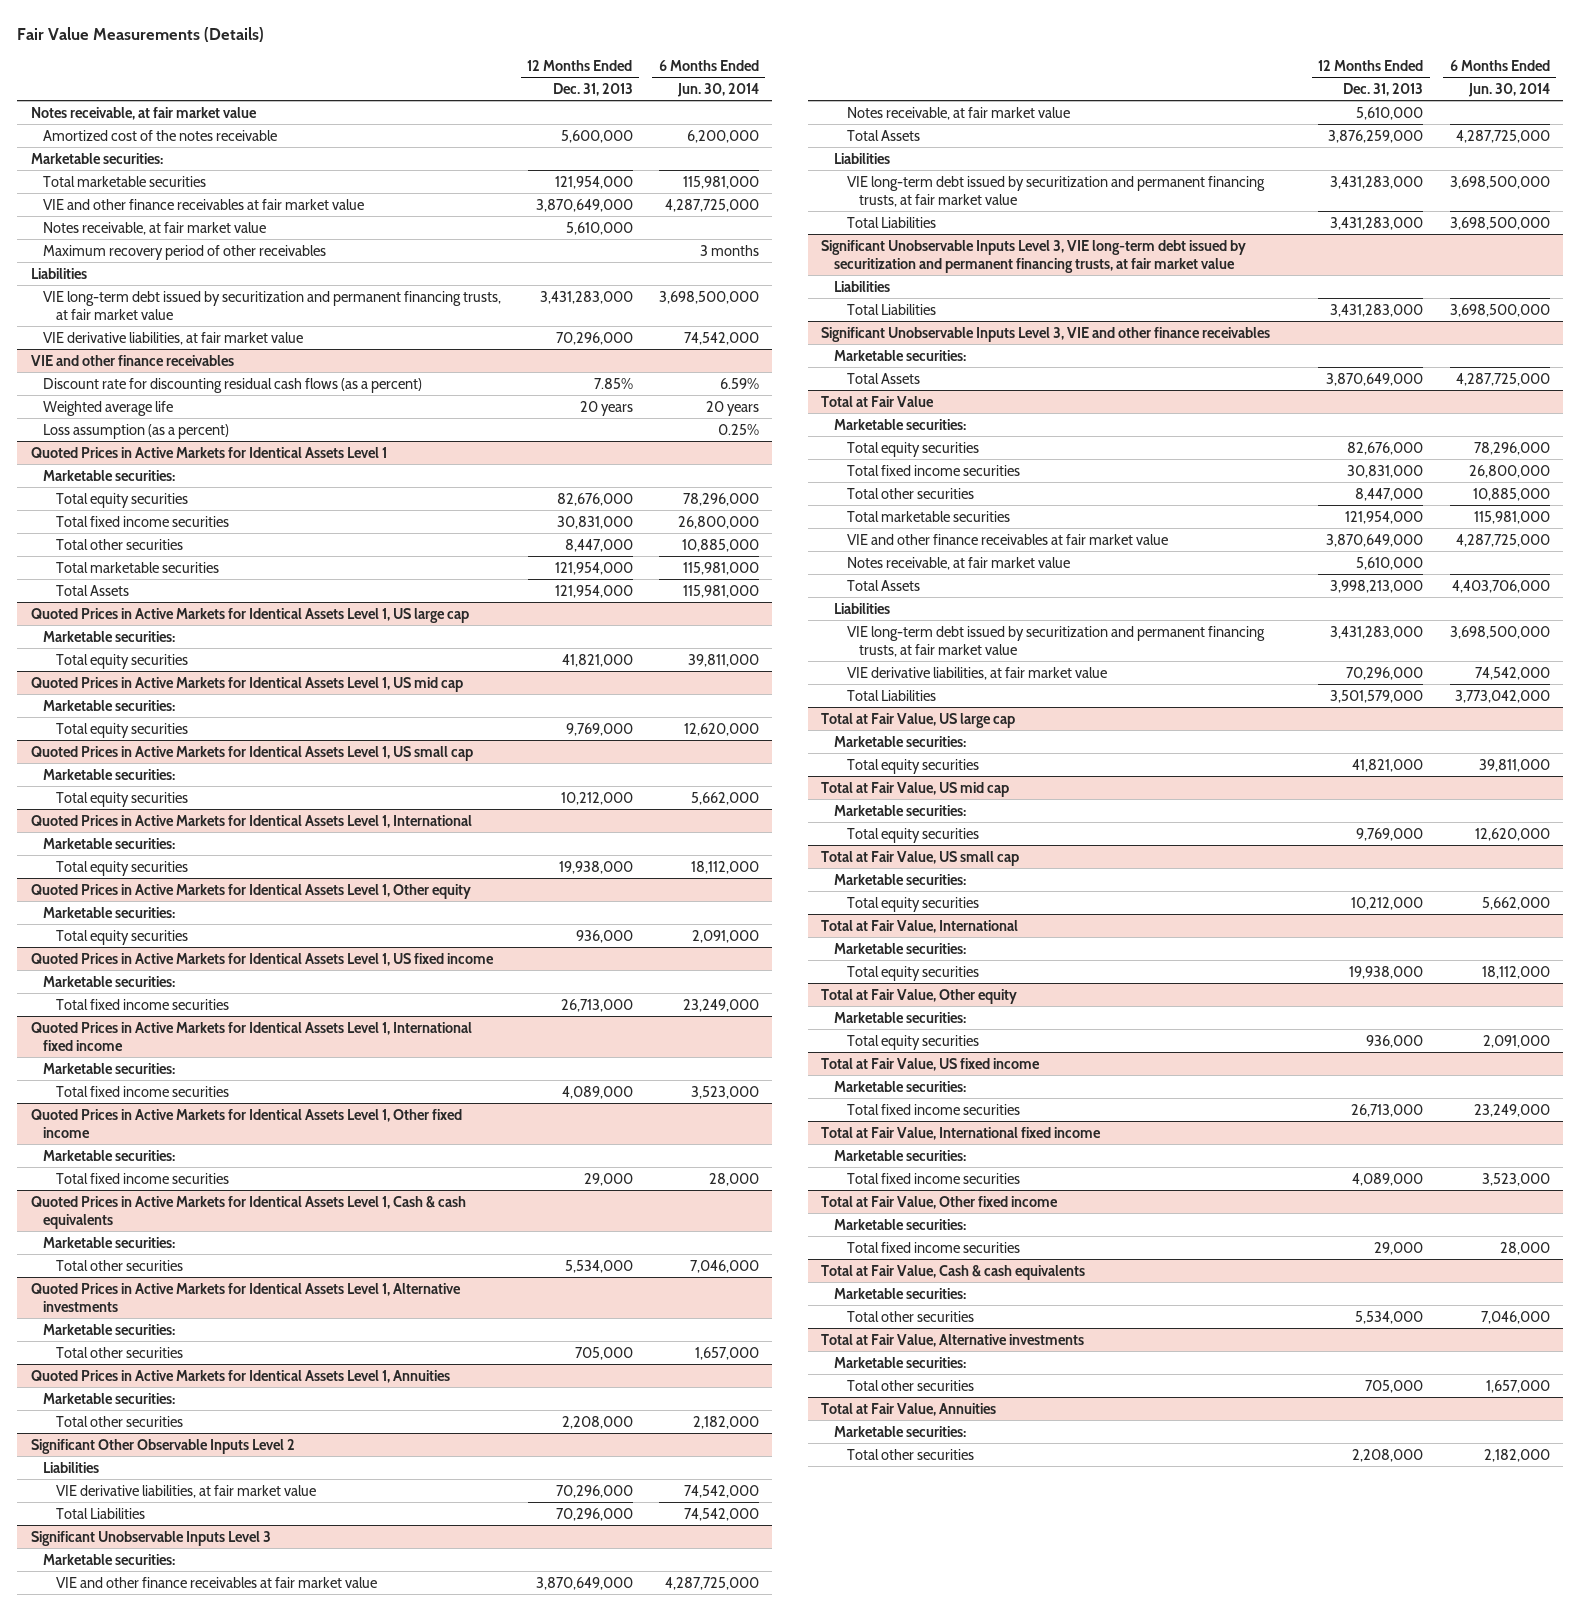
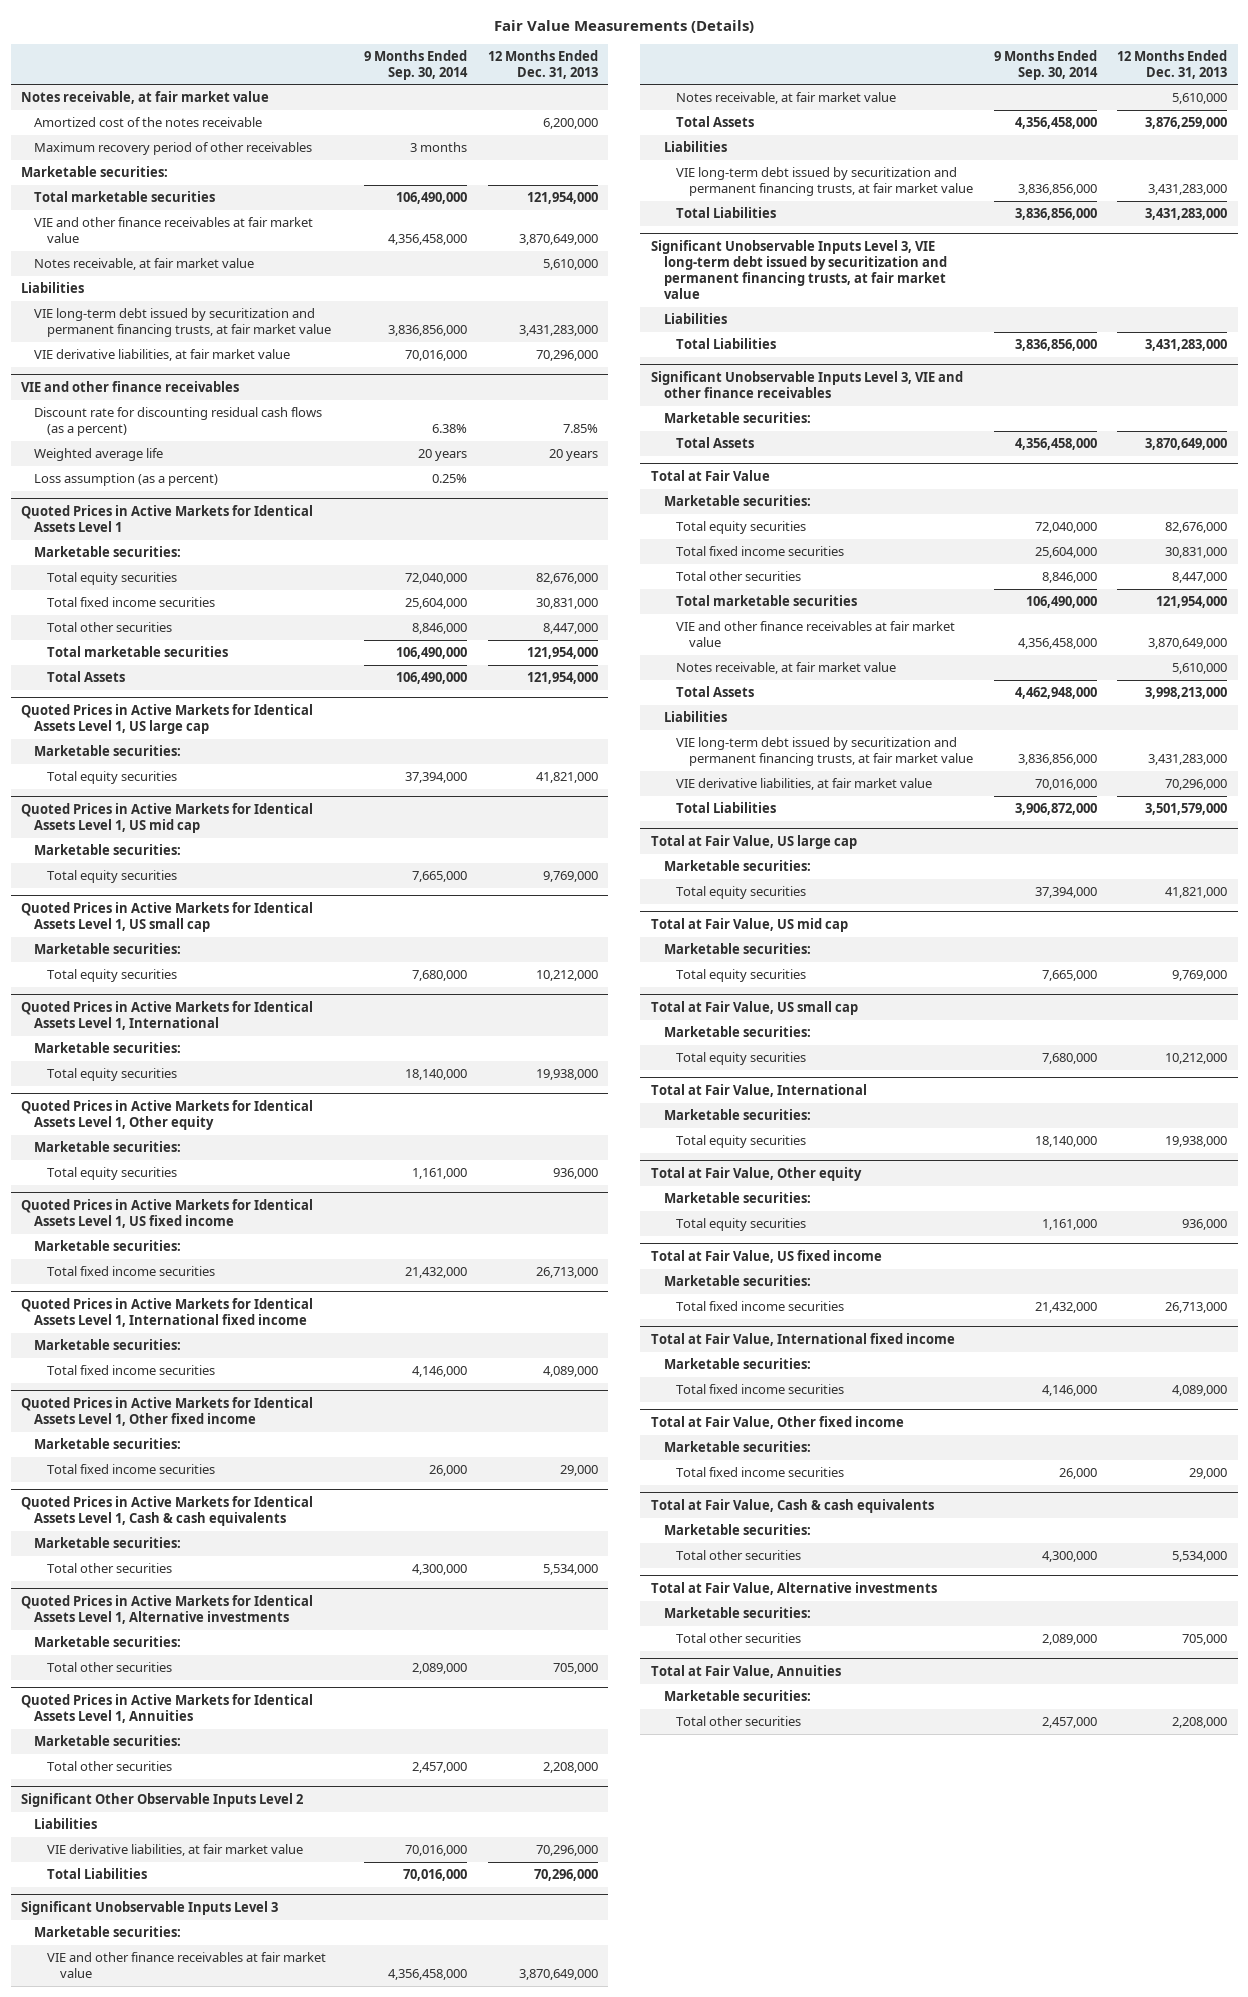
- | 12 Months Ended Dec. 31, 2013 | 6 Months Ended Jun. 30, 2014
+ | 9 Months Ended Sep. 30, 2014 | 12 Months Ended Dec. 31, 2013
- Amortized cost of the notes receivable | 5,600,000 | 6,200,000
+ Amortized cost of the notes receivable | | 6,200,000
moved up: Maximum recovery period of other receivables | 3 months |

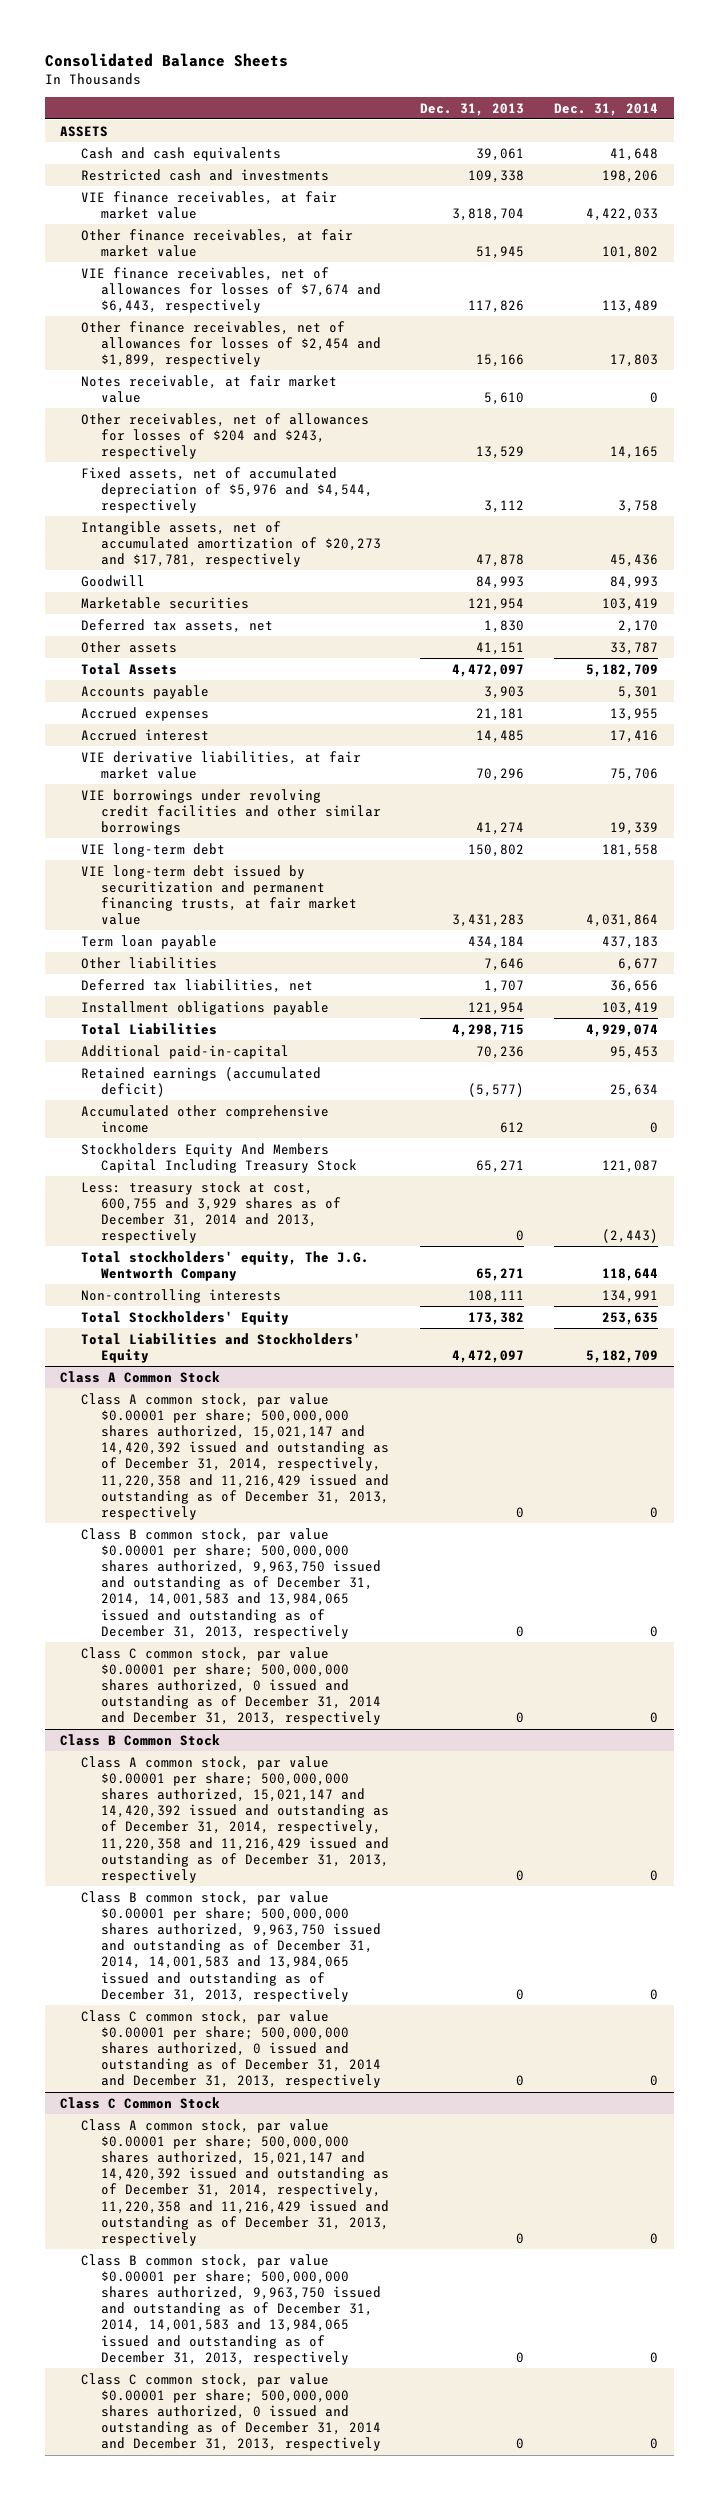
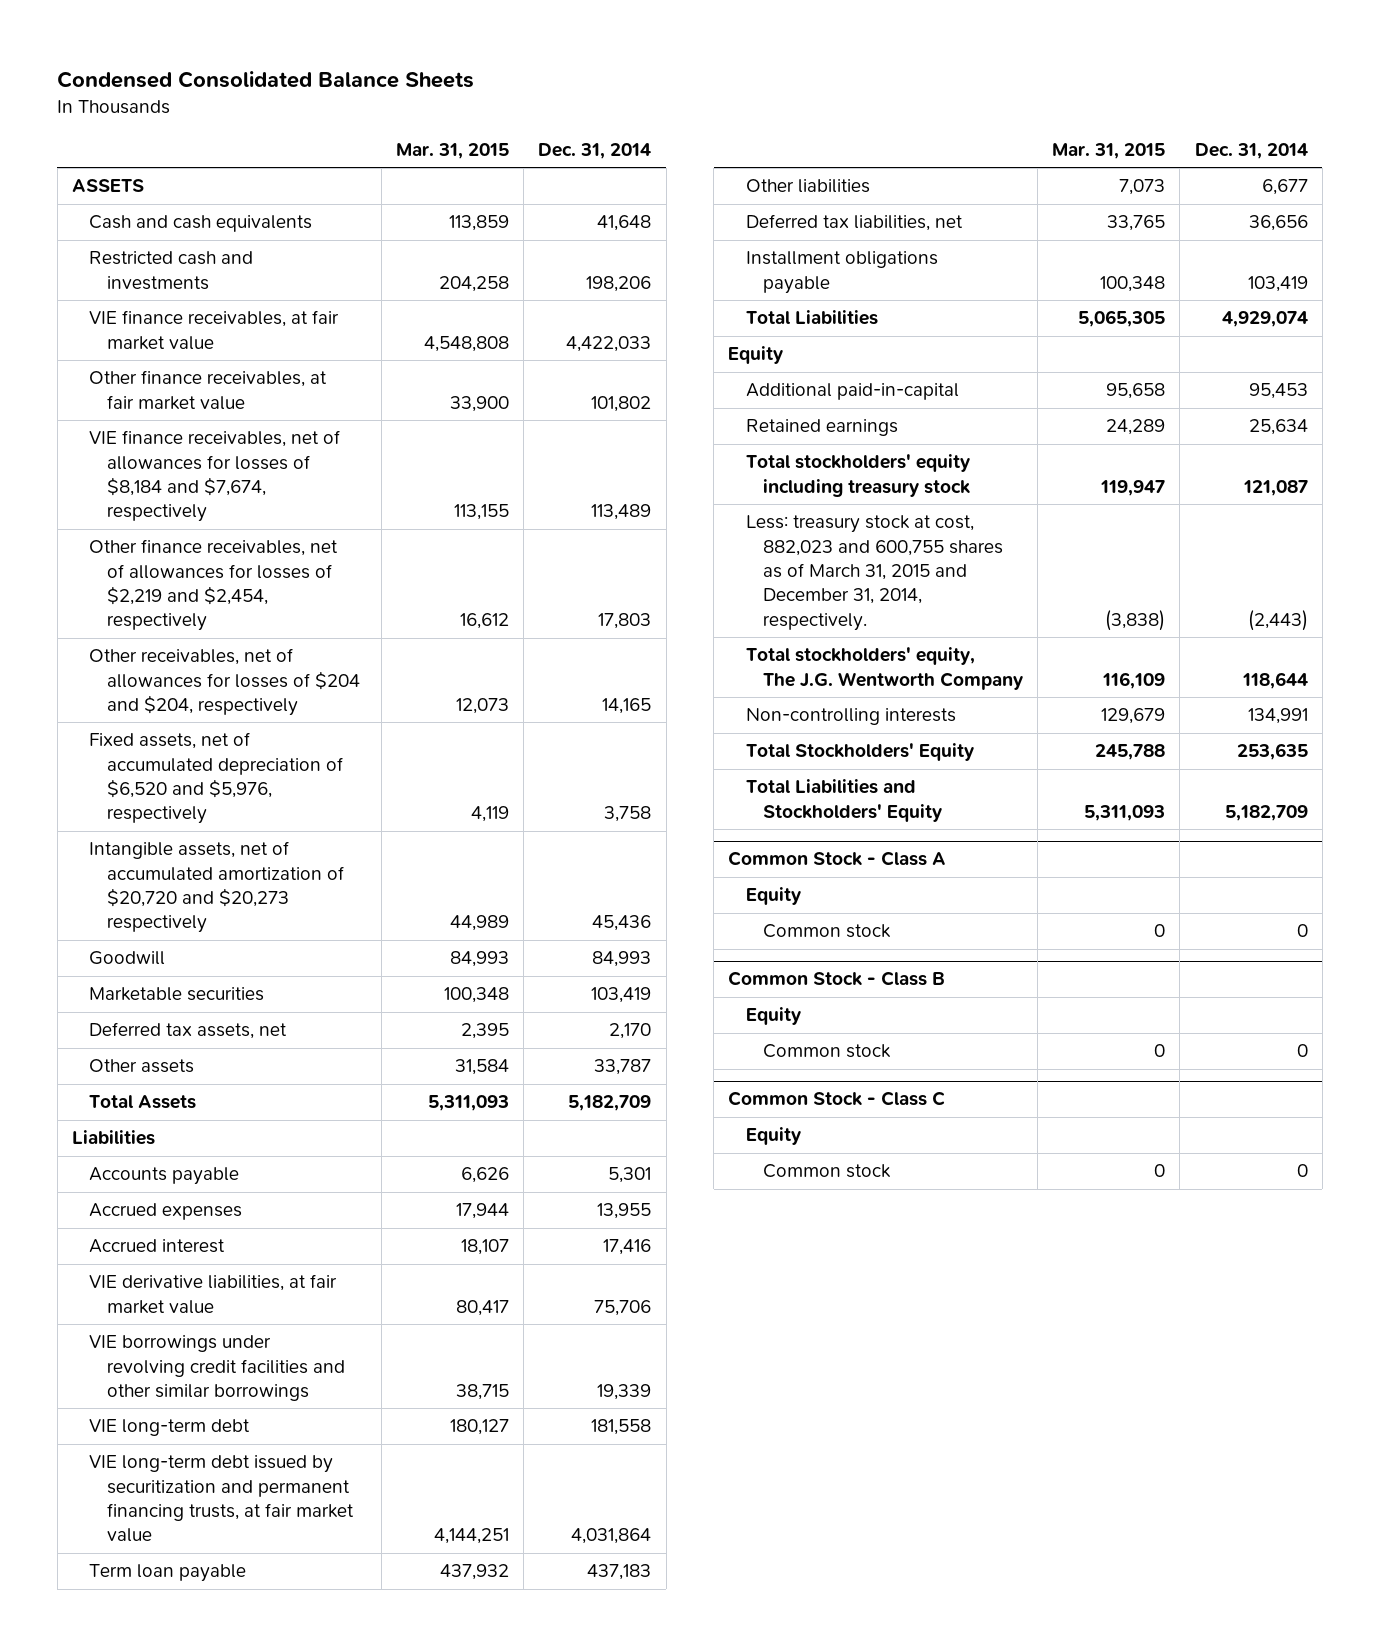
- Consolidated Balance Sheets
+ Condensed Consolidated Balance Sheets
- | Dec. 31, 2013 | Dec. 31, 2014
+ | Mar. 31, 2015 | Dec. 31, 2014
- VIE finance receivables, net of allowances for losses of $7,674 and $6,443, respectively | 117,826 | 113,489
- Other finance receivables, net of allowances for losses of $2,454 and $1,899, respectively | 15,166 | 17,803
- Notes receivable, at fair market value | 5,610 | 0
- Other receivables, net of allowances for losses of $204 and $243, respectively | 13,529 | 14,165
- Fixed assets, net of accumulated depreciation of $5,976 and $4,544, respectively | 3,112 | 3,758
- Intangible assets, net of accumulated amortization of $20,273 and $17,781, respectively | 47,878 | 45,436
+ VIE finance receivables, net of allowances for losses of $8,184 and $7,674, respectively | 113,155 | 113,489
+ Other finance receivables, net of allowances for losses of $2,219 and $2,454, respectively | 16,612 | 17,803
+ Other receivables, net of allowances for losses of $204 and $204, respectively | 12,073 | 14,165
+ Fixed assets, net of accumulated depreciation of $6,520 and $5,976, respectively | 4,119 | 3,758
+ Intangible assets, net of accumulated amortization of $20,720 and $20,273 respectively | 44,989 | 45,436
+ Liabilities
+ Equity
- Retained earnings (accumulated deficit) | (5,577) | 25,634
- Accumulated other comprehensive income | 612 | 0
- Stockholders Equity And Members Capital Including Treasury Stock | 65,271 | 121,087
- Less: treasury stock at cost, 600,755 and 3,929 shares as of December 31, 2014 and 2013, respectively | 0 | (2,443)
+ Retained earnings | 24,289 | 25,634
+ Total stockholders' equity including treasury stock | 119,947 | 121,087
+ Less: treasury stock at cost, 882,023 and 600,755 shares as of March 31, 2015 and December 31, 2014, respectively. | (3,838) | (2,443)
- Class A Common Stock
- Class A common stock, par value $0.00001 per share; 500,000,000 shares authorized, 15,021,147 and 14,420,392 issued and outstanding as of December 31, 2014, respectively, 11,220,358 and 11,216,429 issued and outstanding as of December 31, 2013, respectively | 0 | 0
- Class B common stock, par value $0.00001 per share; 500,000,000 shares authorized, 9,963,750 issued and outstanding as of December 31, 2014, 14,001,583 and 13,984,065 issued and outstanding as of December 31, 2013, respectively | 0 | 0
- Class C common stock, par value $0.00001 per share; 500,000,000 shares authorized, 0 issued and outstanding as of December 31, 2014 and December 31, 2013, respectively | 0 | 0
- Class B Common Stock
- Class A common stock, par value $0.00001 per share; 500,000,000 shares authorized, 15,021,147 and 14,420,392 issued and outstanding as of December 31, 2014, respectively, 11,220,358 and 11,216,429 issued and outstanding as of December 31, 2013, respectively | 0 | 0
- Class B common stock, par value $0.00001 per share; 500,000,000 shares authorized, 9,963,750 issued and outstanding as of December 31, 2014, 14,001,583 and 13,984,065 issued and outstanding as of December 31, 2013, respectively | 0 | 0
- Class C common stock, par value $0.00001 per share; 500,000,000 shares authorized, 0 issued and outstanding as of December 31, 2014 and December 31, 2013, respectively | 0 | 0
- Class C Common Stock
- Class A common stock, par value $0.00001 per share; 500,000,000 shares authorized, 15,021,147 and 14,420,392 issued and outstanding as of December 31, 2014, respectively, 11,220,358 and 11,216,429 issued and outstanding as of December 31, 2013, respectively | 0 | 0
- Class B common stock, par value $0.00001 per share; 500,000,000 shares authorized, 9,963,750 issued and outstanding as of December 31, 2014, 14,001,583 and 13,984,065 issued and outstanding as of December 31, 2013, respectively | 0 | 0
- Class C common stock, par value $0.00001 per share; 500,000,000 shares authorized, 0 issued and outstanding as of December 31, 2014 and December 31, 2013, respectively | 0 | 0
+ Common Stock - Class A
+ Equity
+ Common stock | 0 | 0
+ Common Stock - Class B
+ Equity
+ Common stock | 0 | 0
+ Common Stock - Class C
+ Equity
+ Common stock | 0 | 0

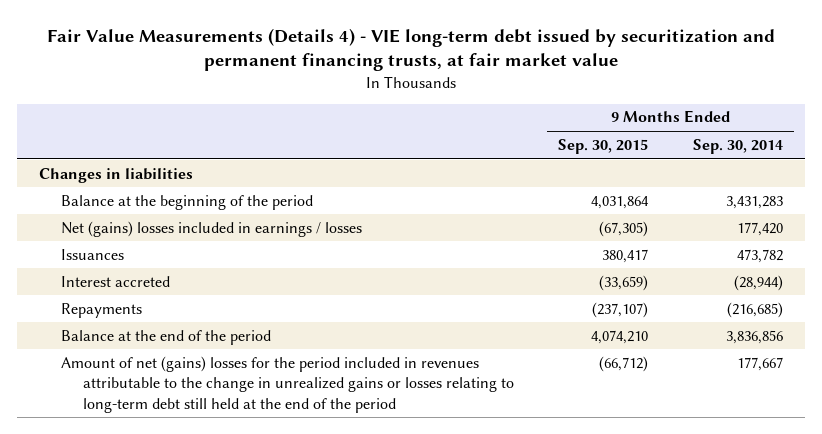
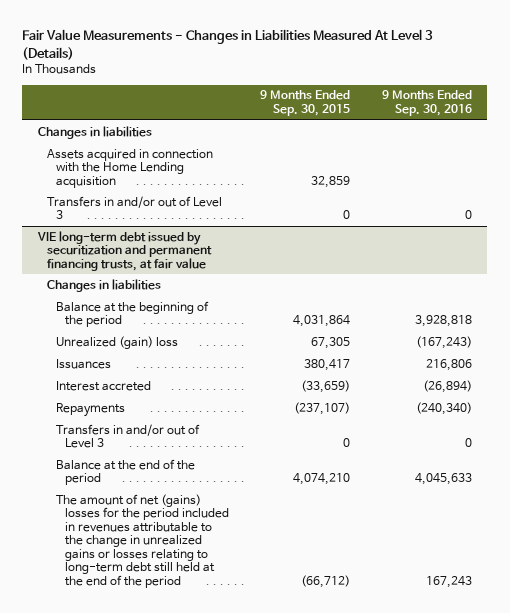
- Fair Value Measurements (Details 4) - VIE long-term debt issued by securitization and permanent financing trusts, at fair market value
+ Fair Value Measurements - Changes in Liabilities Measured At Level 3 (Details)
- | 9 Months Ended Sep. 30, 2015 | 9 Months Ended Sep. 30, 2014
+ | 9 Months Ended Sep. 30, 2015 | 9 Months Ended Sep. 30, 2016
+ Assets acquired in connection with the Home Lending acquisition | 32,859 |
+ Transfers in and/or out of Level 3 | 0 | 0
+ VIE long-term debt issued by securitization and permanent financing trusts, at fair value
+ Changes in liabilities
- Net (gains) losses included in earnings / losses | (67,305) | 177,420
+ Unrealized (gain) loss | 67,305 | (167,243)
+ Transfers in and/or out of Level 3 | 0 | 0
- Amount of net (gains) losses for the period included in revenues attributable to the change in unrealized gains or losses relating to long-term debt still held at the end of the period | (66,712) | 177,667
+ The amount of net (gains) losses for the period included in revenues attributable to the change in unrealized gains or losses relating to long-term debt still held at the end of the period | (66,712) | 167,243

